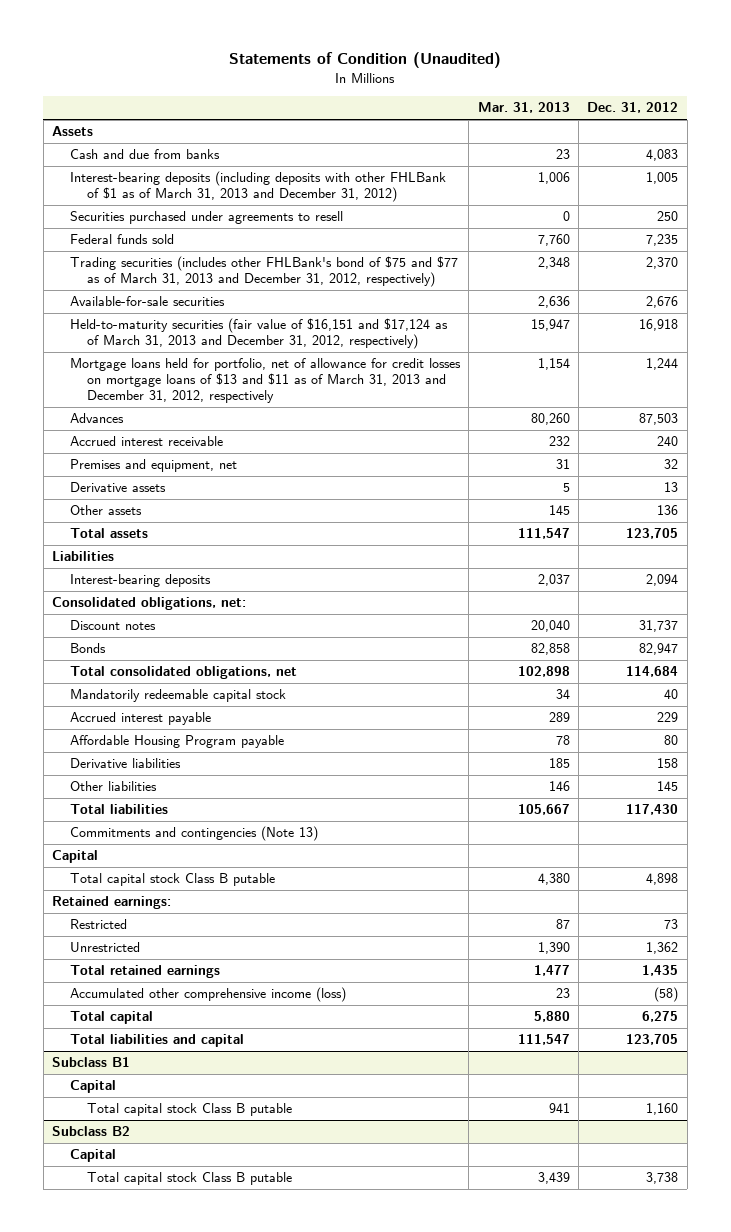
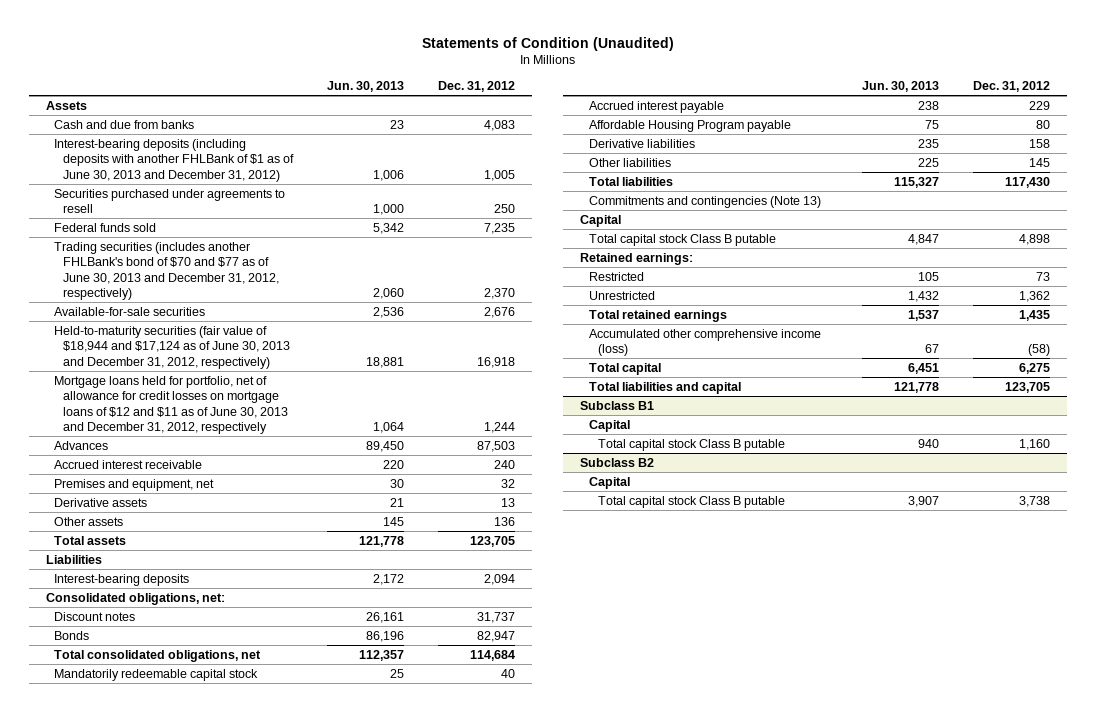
- | Mar. 31, 2013 | Dec. 31, 2012
+ | Jun. 30, 2013 | Dec. 31, 2012
- Interest-bearing deposits (including deposits with other FHLBank of $1 as of March 31, 2013 and December 31, 2012) | 1,006 | 1,005
+ Interest-bearing deposits (including deposits with another FHLBank of $1 as of June 30, 2013 and December 31, 2012) | 1,006 | 1,005
- Trading securities (includes other FHLBank's bond of $75 and $77 as of March 31, 2013 and December 31, 2012, respectively) | 2,348 | 2,370
+ Trading securities (includes another FHLBank's bond of $70 and $77 as of June 30, 2013 and December 31, 2012, respectively) | 2,060 | 2,370
- Held-to-maturity securities (fair value of $16,151 and $17,124 as of March 31, 2013 and December 31, 2012, respectively) | 15,947 | 16,918
- Mortgage loans held for portfolio, net of allowance for credit losses on mortgage loans of $13 and $11 as of March 31, 2013 and December 31, 2012, respectively | 1,154 | 1,244
+ Held-to-maturity securities (fair value of $18,944 and $17,124 as of June 30, 2013 and December 31, 2012, respectively) | 18,881 | 16,918
+ Mortgage loans held for portfolio, net of allowance for credit losses on mortgage loans of $12 and $11 as of June 30, 2013 and December 31, 2012, respectively | 1,064 | 1,244

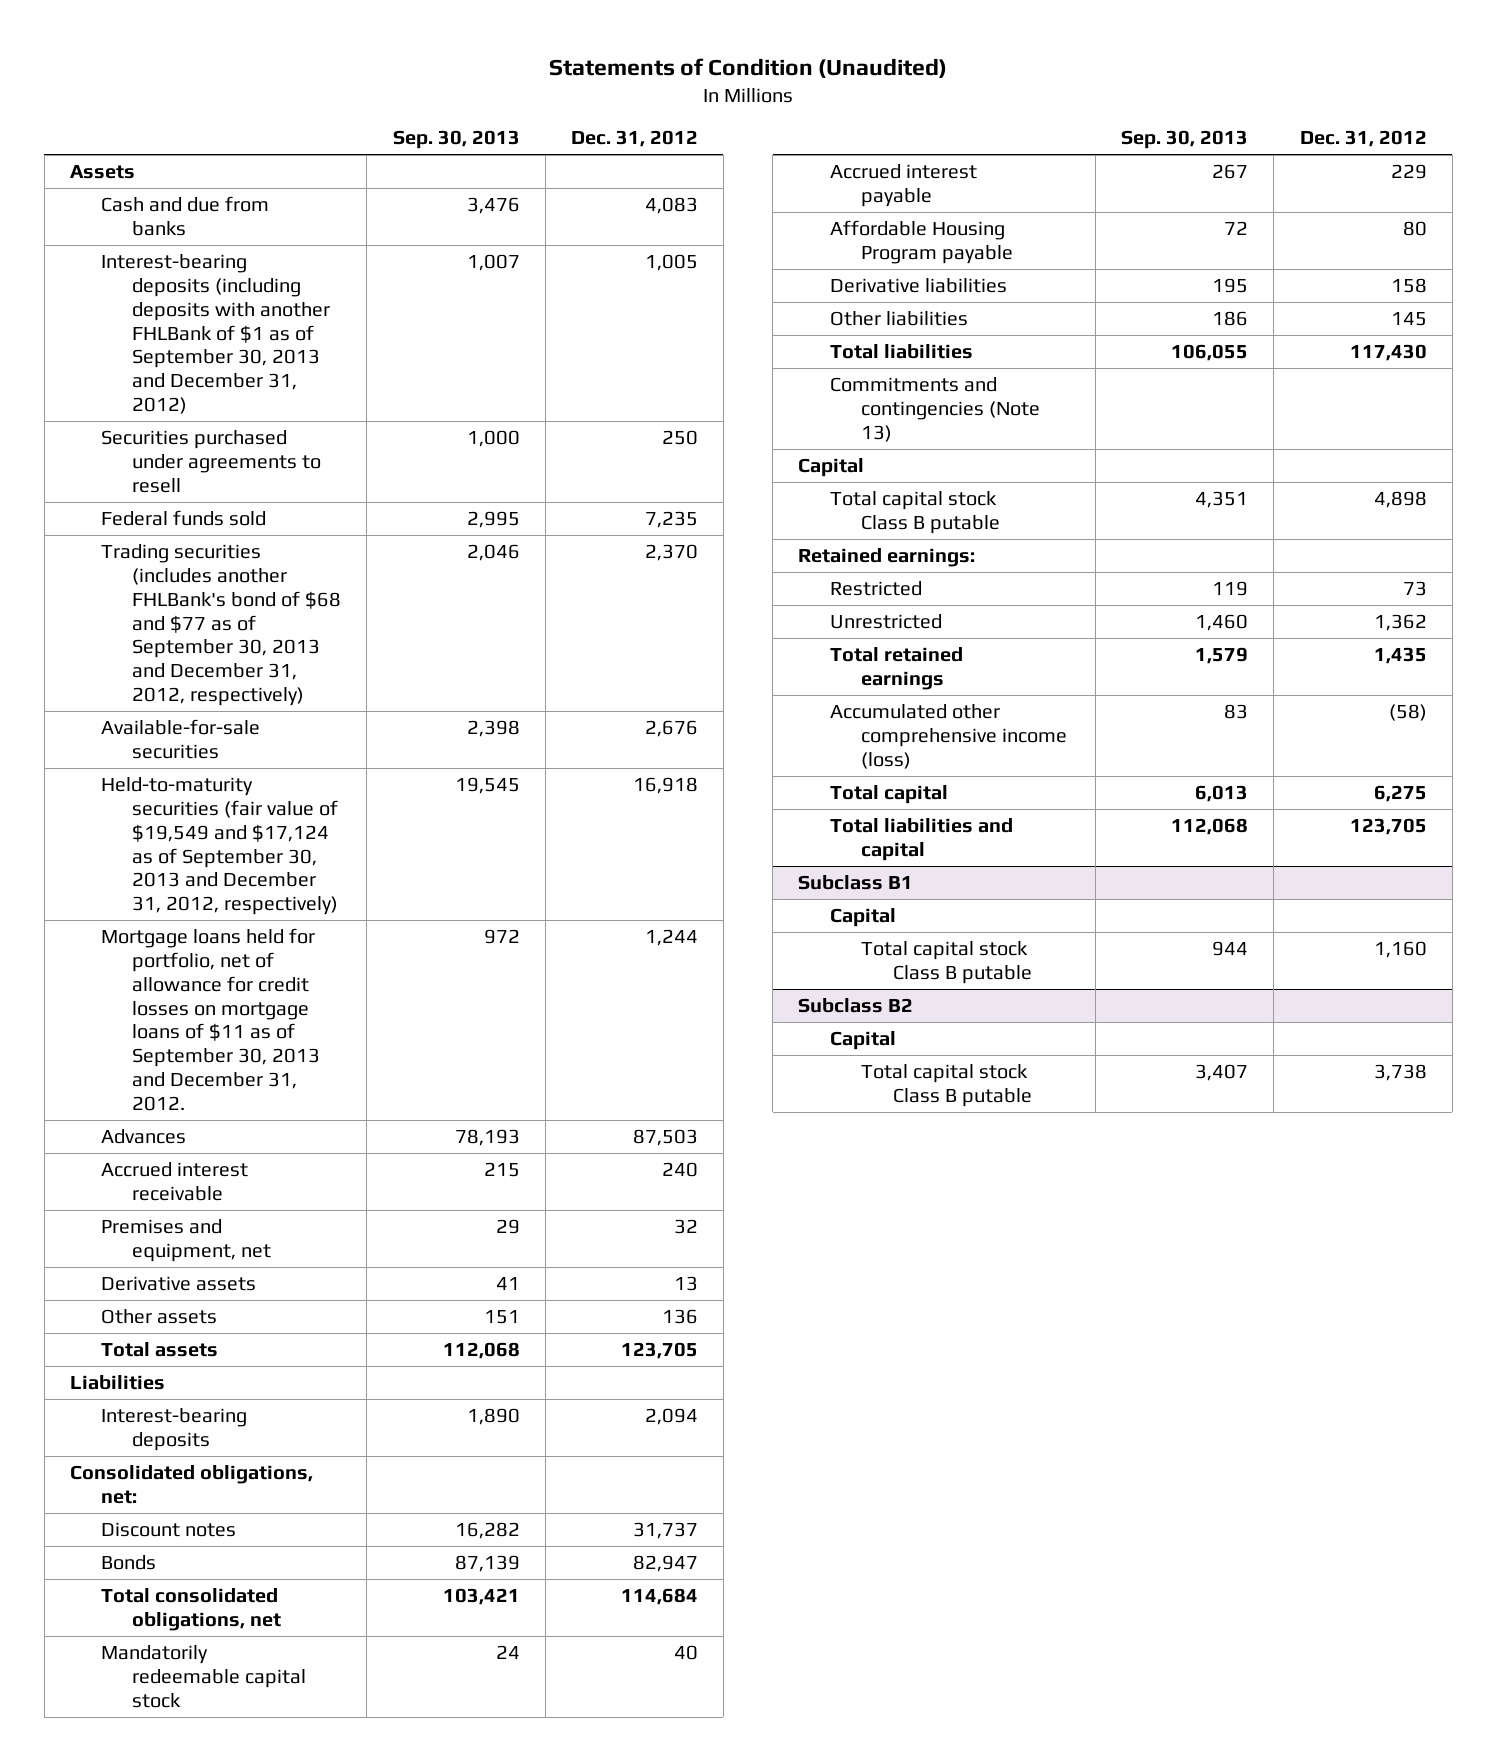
- | Jun. 30, 2013 | Dec. 31, 2012
+ | Sep. 30, 2013 | Dec. 31, 2012
- Interest-bearing deposits (including deposits with another FHLBank of $1 as of June 30, 2013 and December 31, 2012) | 1,006 | 1,005
+ Interest-bearing deposits (including deposits with another FHLBank of $1 as of September 30, 2013 and December 31, 2012) | 1,007 | 1,005
- Trading securities (includes another FHLBank's bond of $70 and $77 as of June 30, 2013 and December 31, 2012, respectively) | 2,060 | 2,370
+ Trading securities (includes another FHLBank's bond of $68 and $77 as of September 30, 2013 and December 31, 2012, respectively) | 2,046 | 2,370
- Held-to-maturity securities (fair value of $18,944 and $17,124 as of June 30, 2013 and December 31, 2012, respectively) | 18,881 | 16,918
- Mortgage loans held for portfolio, net of allowance for credit losses on mortgage loans of $12 and $11 as of June 30, 2013 and December 31, 2012, respectively | 1,064 | 1,244
+ Held-to-maturity securities (fair value of $19,549 and $17,124 as of September 30, 2013 and December 31, 2012, respectively) | 19,545 | 16,918
+ Mortgage loans held for portfolio, net of allowance for credit losses on mortgage loans of $11 as of September 30, 2013 and December 31, 2012. | 972 | 1,244

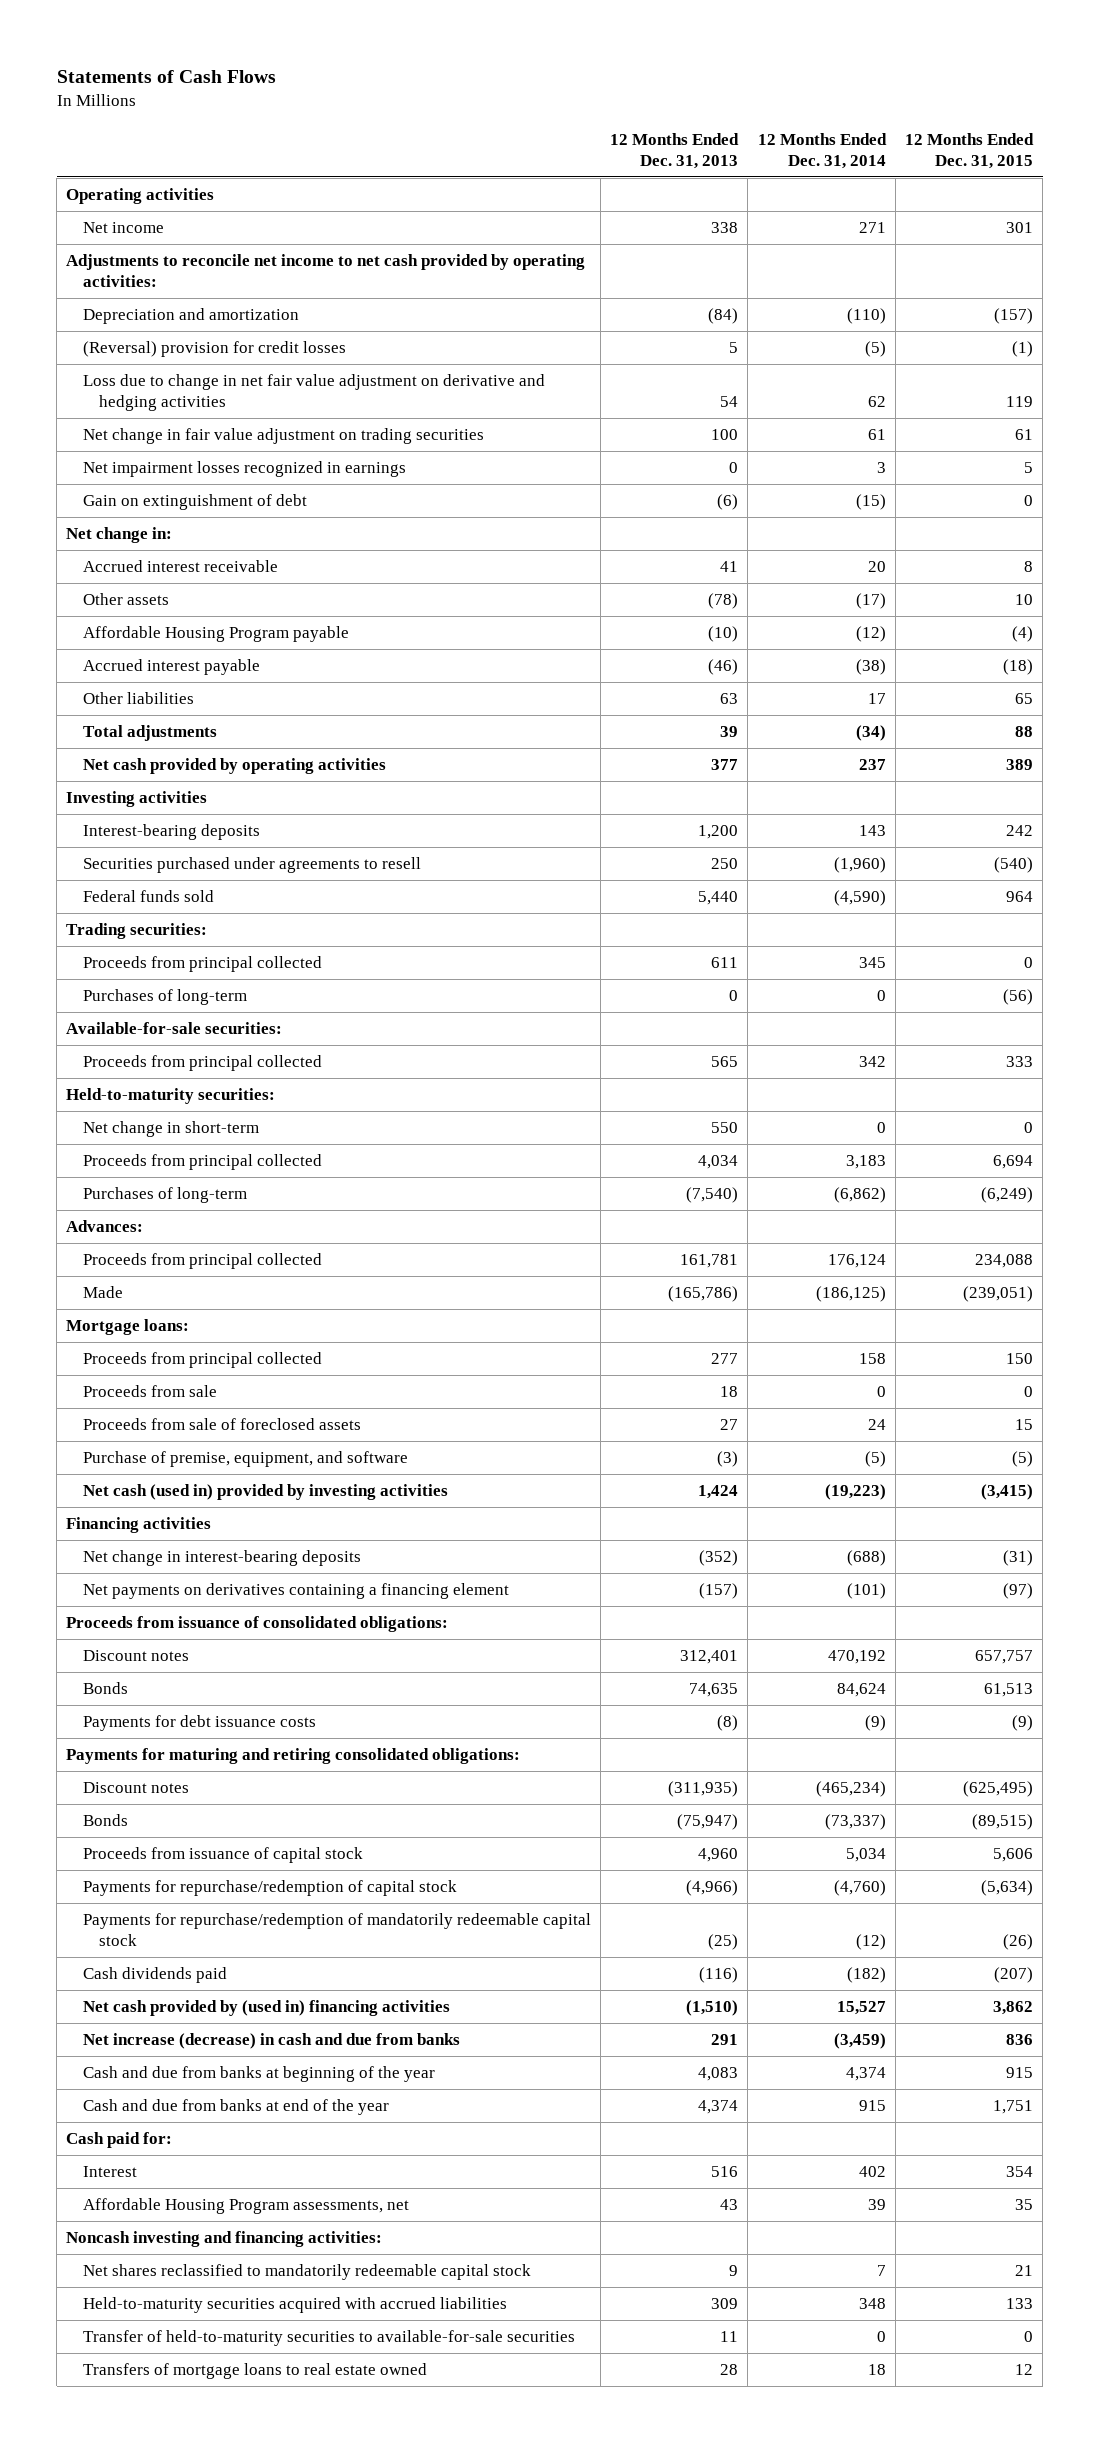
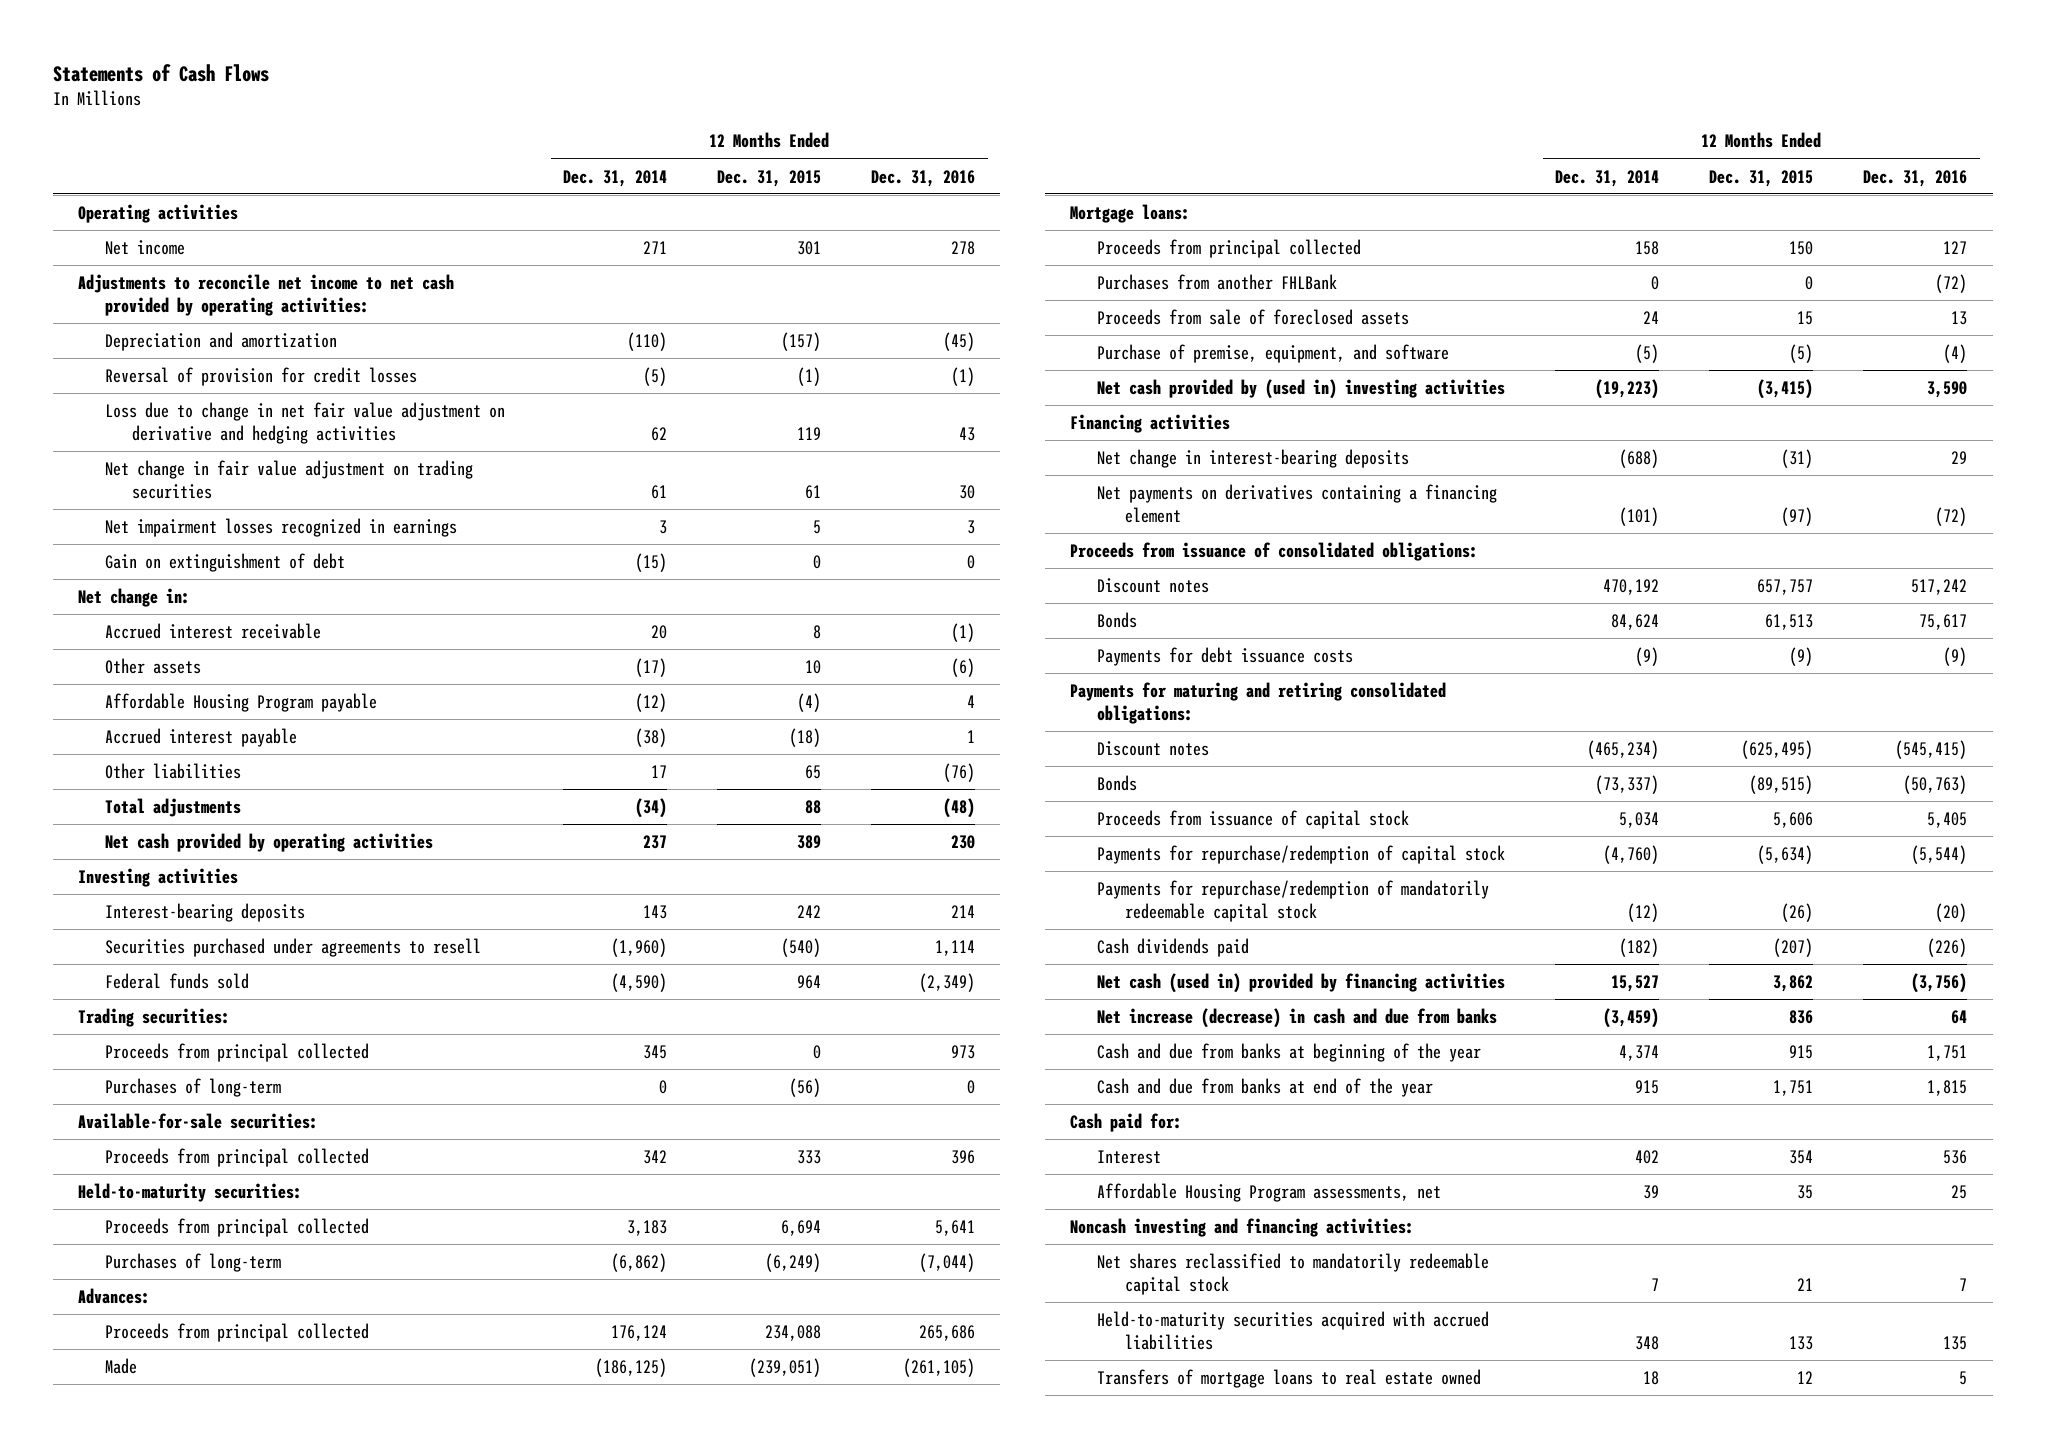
- | 12 Months Ended Dec. 31, 2013 | 12 Months Ended Dec. 31, 2014 | 12 Months Ended Dec. 31, 2015
+ | 12 Months Ended Dec. 31, 2014 | 12 Months Ended Dec. 31, 2015 | 12 Months Ended Dec. 31, 2016
- (Reversal) provision for credit losses | 5 | (5) | (1)
+ Reversal of provision for credit losses | (5) | (1) | (1)
- Net change in short-term | 550 | 0 | 0
- Proceeds from sale | 18 | 0 | 0
+ Purchases from another FHLBank | 0 | 0 | (72)
- Net cash (used in) provided by investing activities | 1,424 | (19,223) | (3,415)
+ Net cash provided by (used in) investing activities | (19,223) | (3,415) | 3,590
- Net cash provided by (used in) financing activities | (1,510) | 15,527 | 3,862
+ Net cash (used in) provided by financing activities | 15,527 | 3,862 | (3,756)
- Transfer of held-to-maturity securities to available-for-sale securities | 11 | 0 | 0

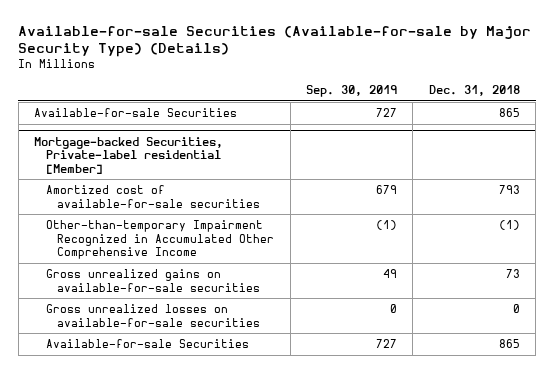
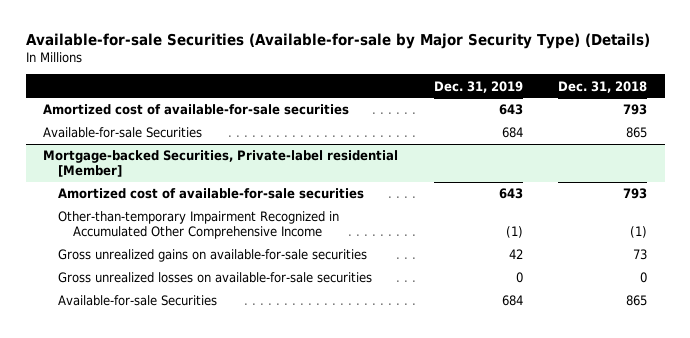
- | Sep. 30, 2019 | Dec. 31, 2018
+ | Dec. 31, 2019 | Dec. 31, 2018
+ Amortized cost of available-for-sale securities | 643 | 793

